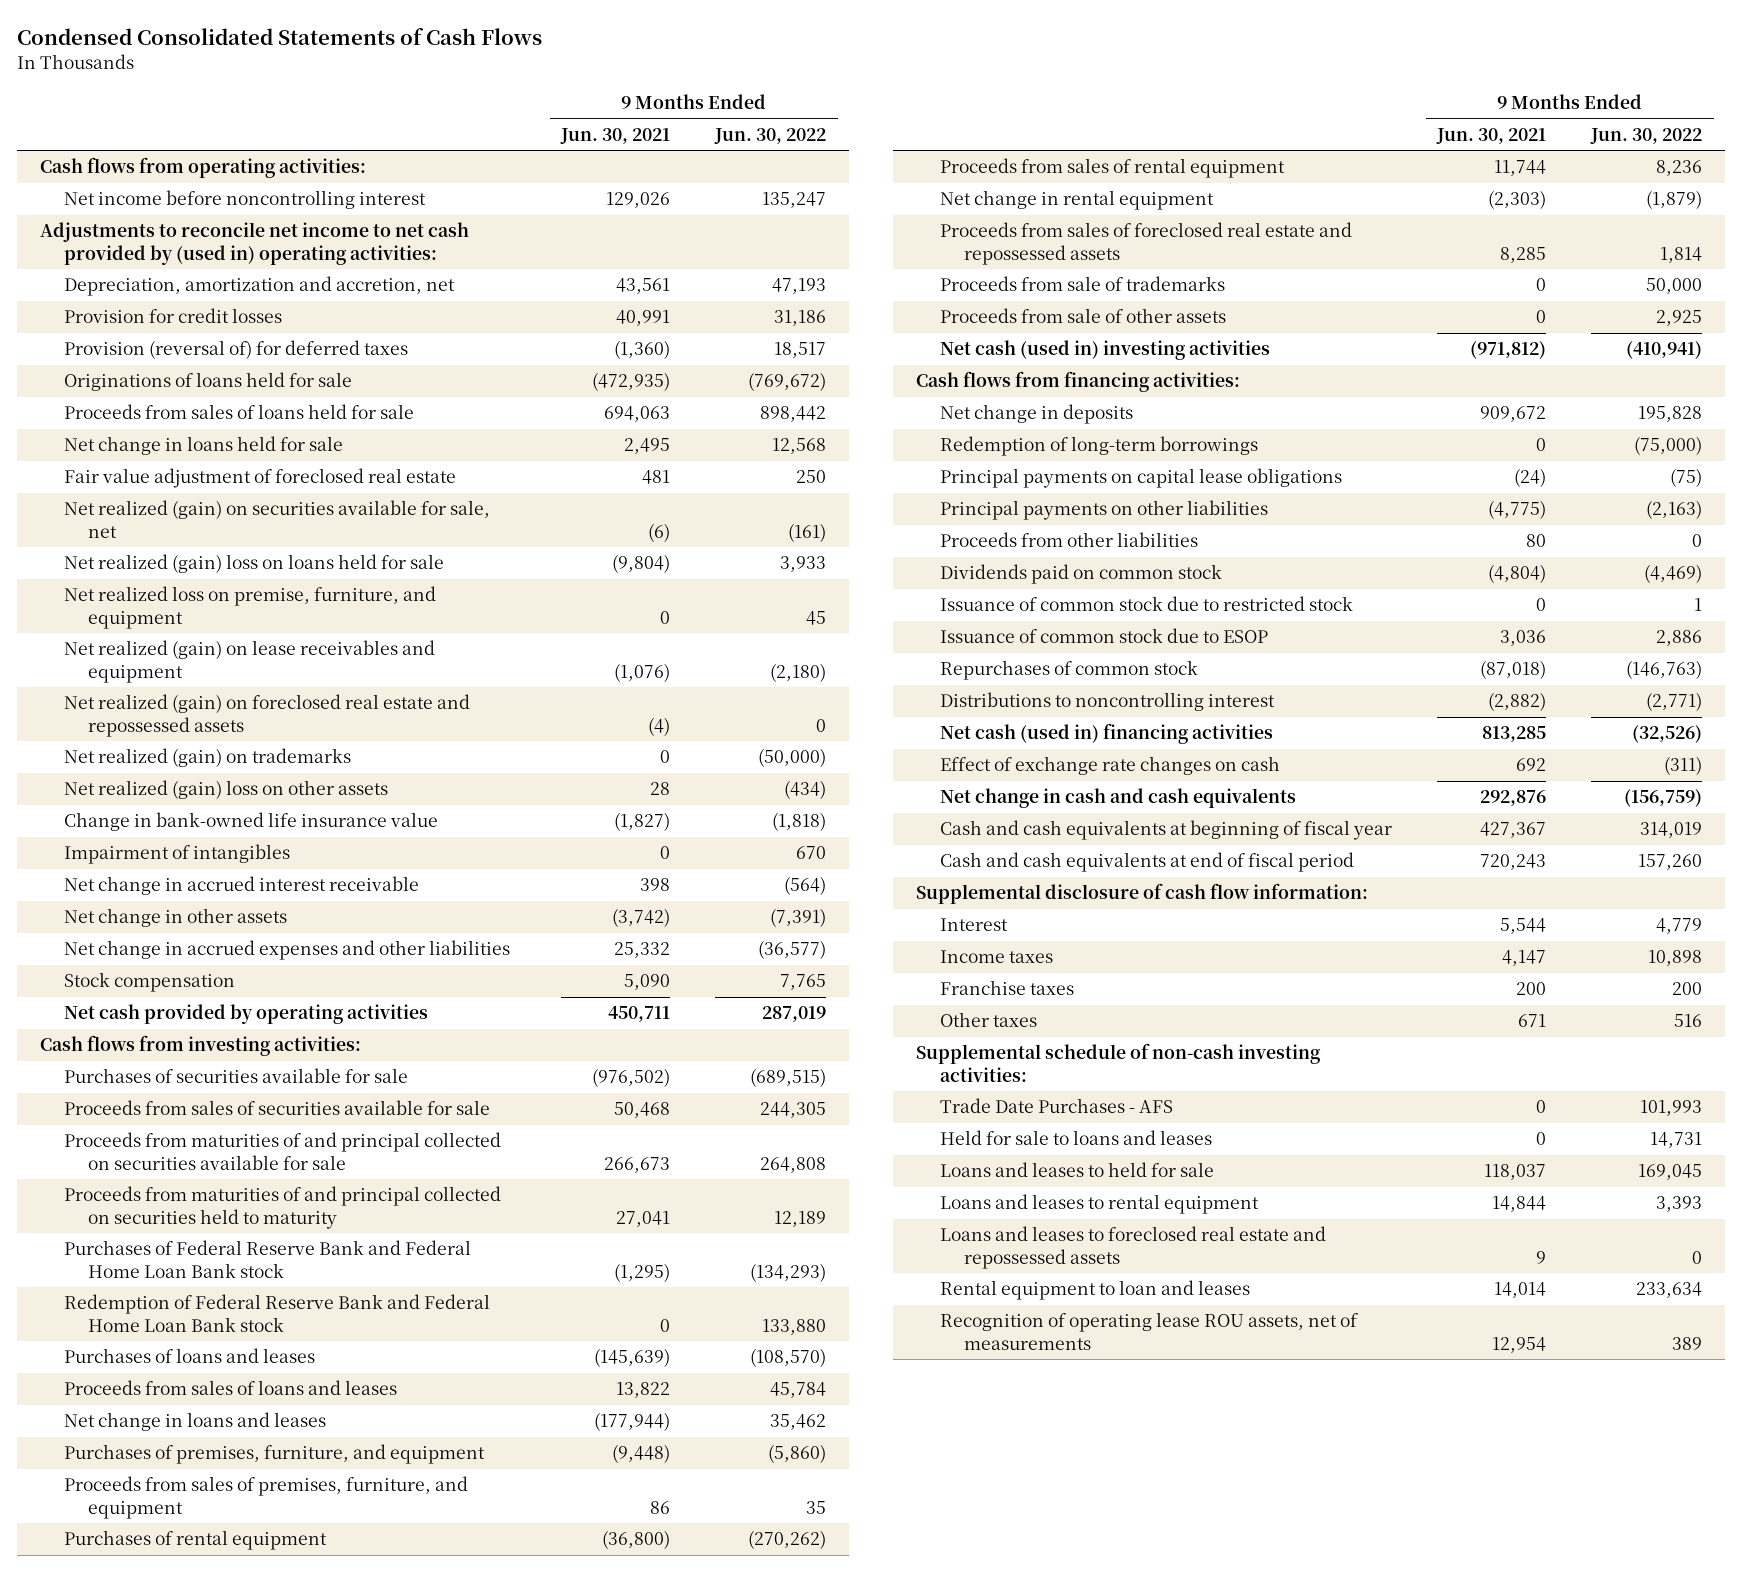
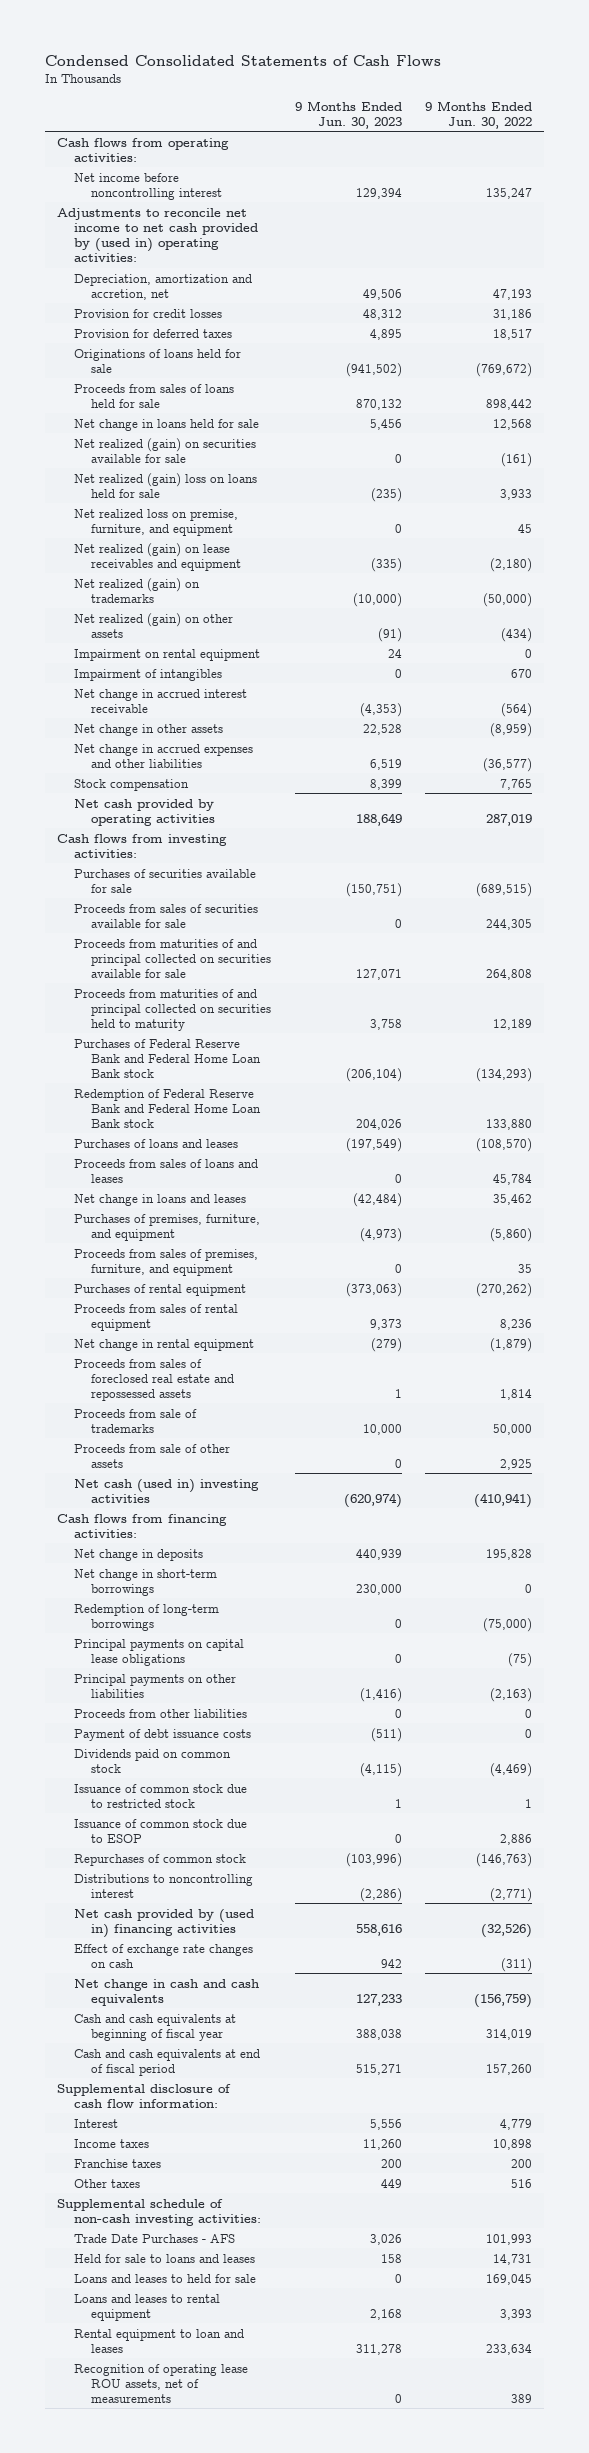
- | 9 Months Ended Jun. 30, 2021 | 9 Months Ended Jun. 30, 2022
+ | 9 Months Ended Jun. 30, 2023 | 9 Months Ended Jun. 30, 2022
- Provision (reversal of) for deferred taxes | (1,360) | 18,517
+ Provision for deferred taxes | 4,895 | 18,517
- Fair value adjustment of foreclosed real estate | 481 | 250
- Net realized (gain) on securities available for sale, net | (6) | (161)
+ Net realized (gain) on securities available for sale | 0 | (161)
- Net realized (gain) on foreclosed real estate and repossessed assets | (4) | 0
- Net realized (gain) loss on other assets | 28 | (434)
- Change in bank-owned life insurance value | (1,827) | (1,818)
+ Net realized (gain) on other assets | (91) | (434)
+ Impairment on rental equipment | 24 | 0
- Net change in other assets | (3,742) | (7,391)
+ Net change in other assets | 22,528 | (8,959)
+ Net change in short-term borrowings | 230,000 | 0
+ Payment of debt issuance costs | (511) | 0
- Net cash (used in) financing activities | 813,285 | (32,526)
+ Net cash provided by (used in) financing activities | 558,616 | (32,526)
- Loans and leases to foreclosed real estate and repossessed assets | 9 | 0

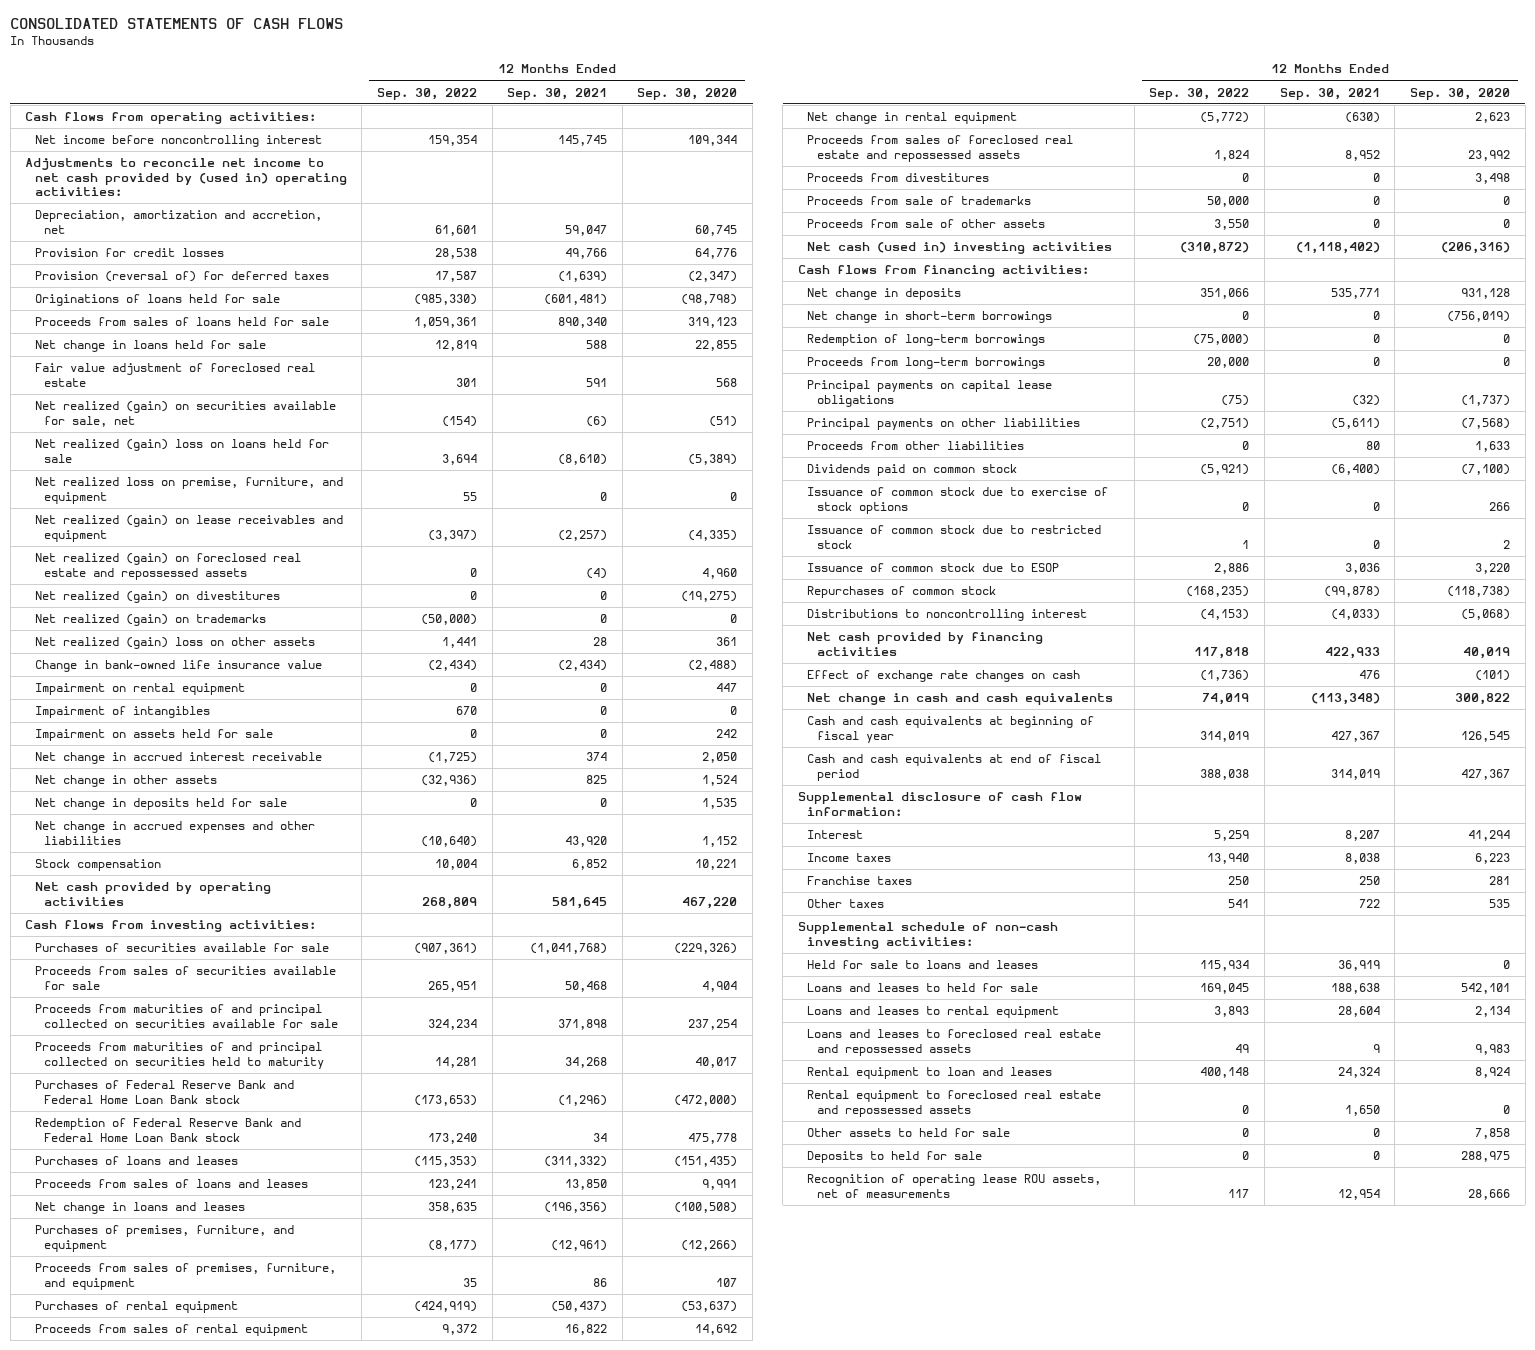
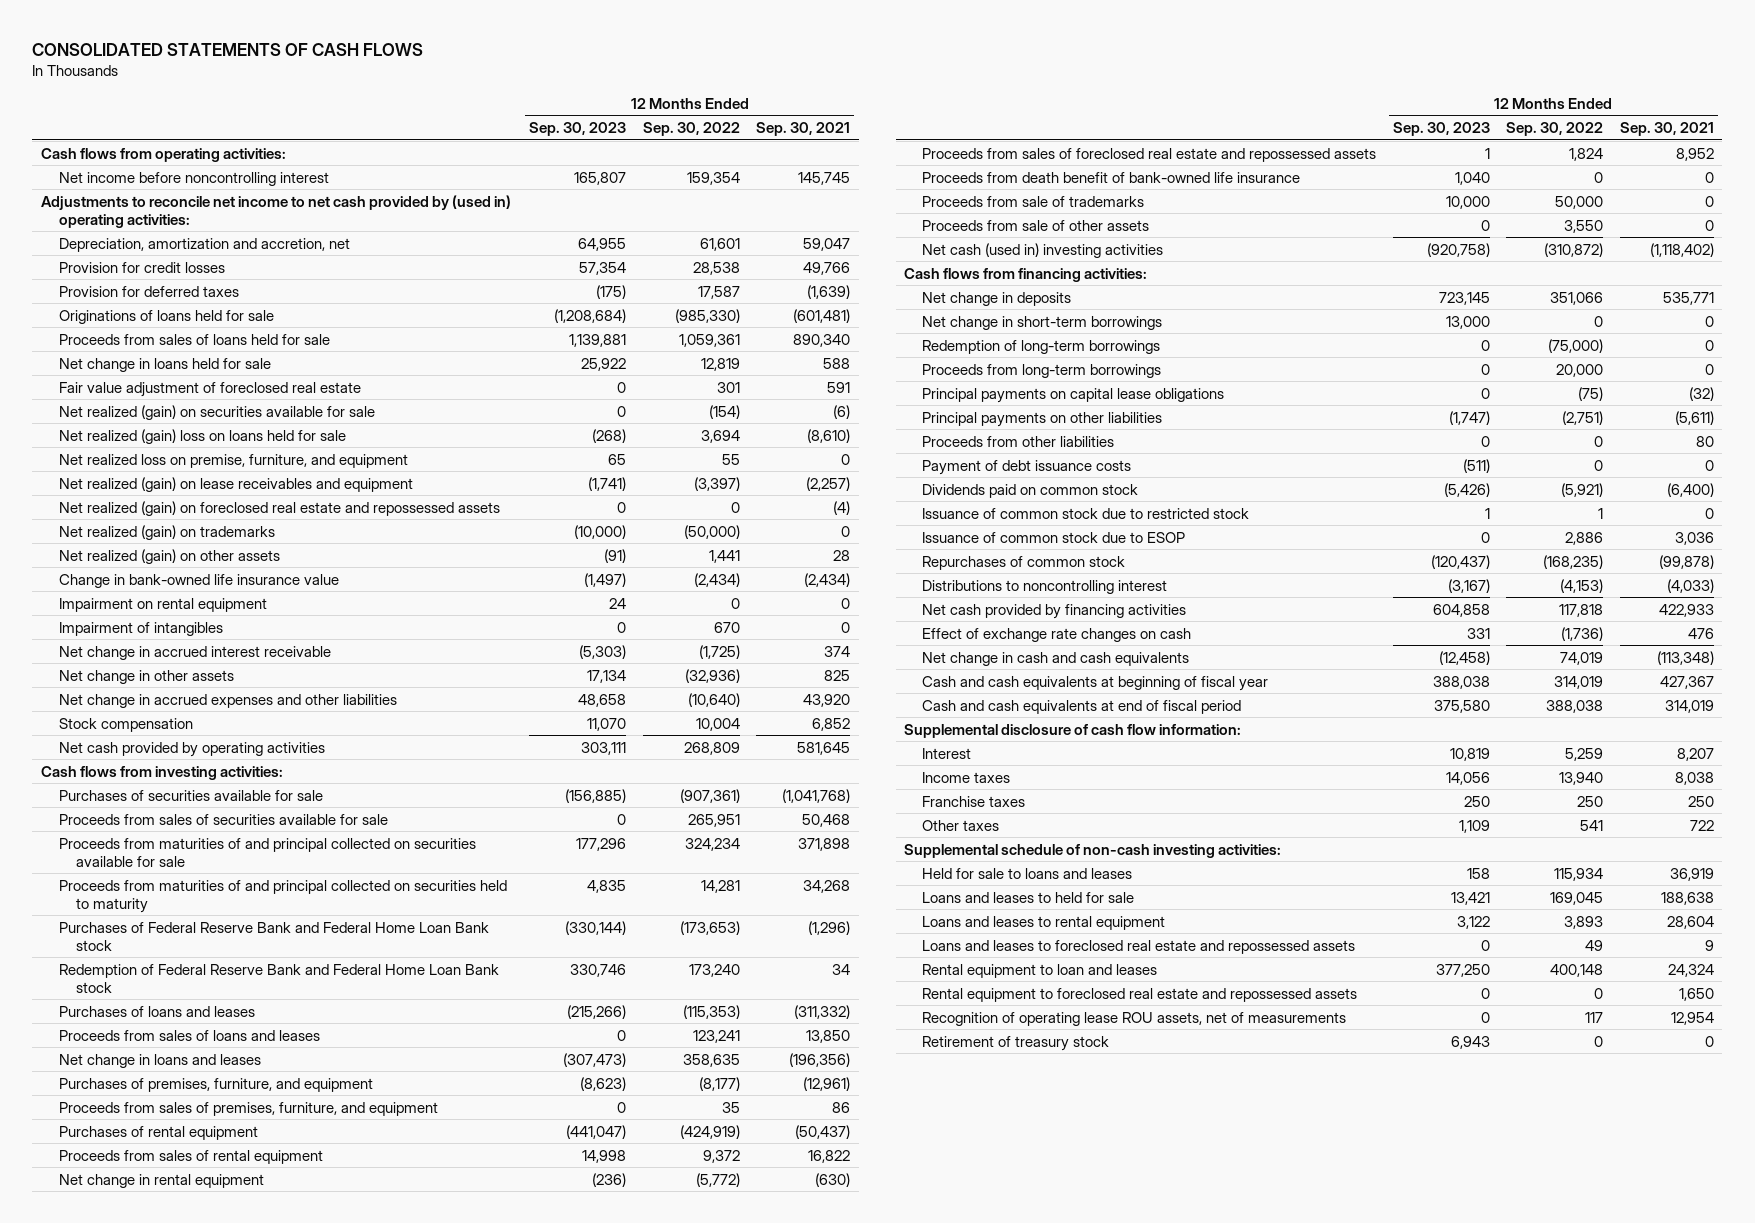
- | 12 Months Ended Sep. 30, 2022 | 12 Months Ended Sep. 30, 2021 | 12 Months Ended Sep. 30, 2020
+ | 12 Months Ended Sep. 30, 2023 | 12 Months Ended Sep. 30, 2022 | 12 Months Ended Sep. 30, 2021
- Provision (reversal of) for deferred taxes | 17,587 | (1,639) | (2,347)
+ Provision for deferred taxes | (175) | 17,587 | (1,639)
- Net realized (gain) on securities available for sale, net | (154) | (6) | (51)
+ Net realized (gain) on securities available for sale | 0 | (154) | (6)
- Net realized (gain) on divestitures | 0 | 0 | (19,275)
- Net realized (gain) loss on other assets | 1,441 | 28 | 361
+ Net realized (gain) on other assets | (91) | 1,441 | 28
- Impairment on assets held for sale | 0 | 0 | 242
- Net change in deposits held for sale | 0 | 0 | 1,535
- Proceeds from divestitures | 0 | 0 | 3,498
+ Proceeds from death benefit of bank-owned life insurance | 1,040 | 0 | 0
+ Payment of debt issuance costs | (511) | 0 | 0
- Issuance of common stock due to exercise of stock options | 0 | 0 | 266
- Other assets to held for sale | 0 | 0 | 7,858
- Deposits to held for sale | 0 | 0 | 288,975
+ Retirement of treasury stock | 6,943 | 0 | 0

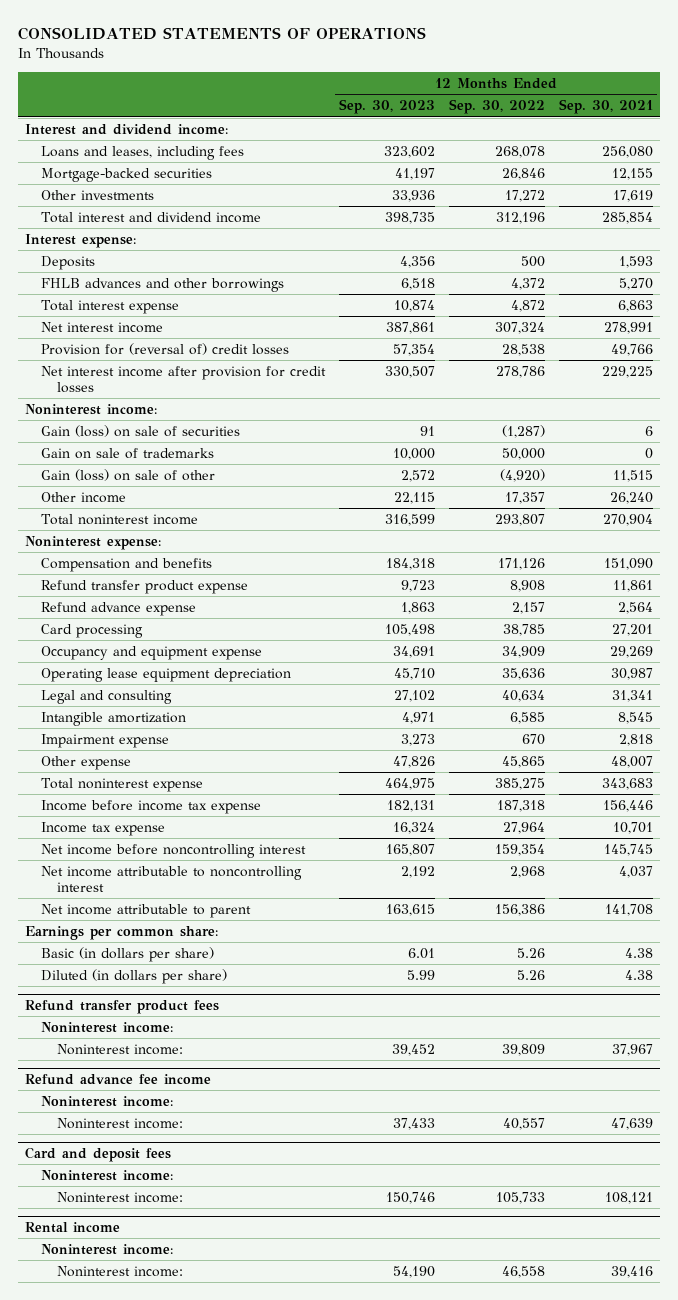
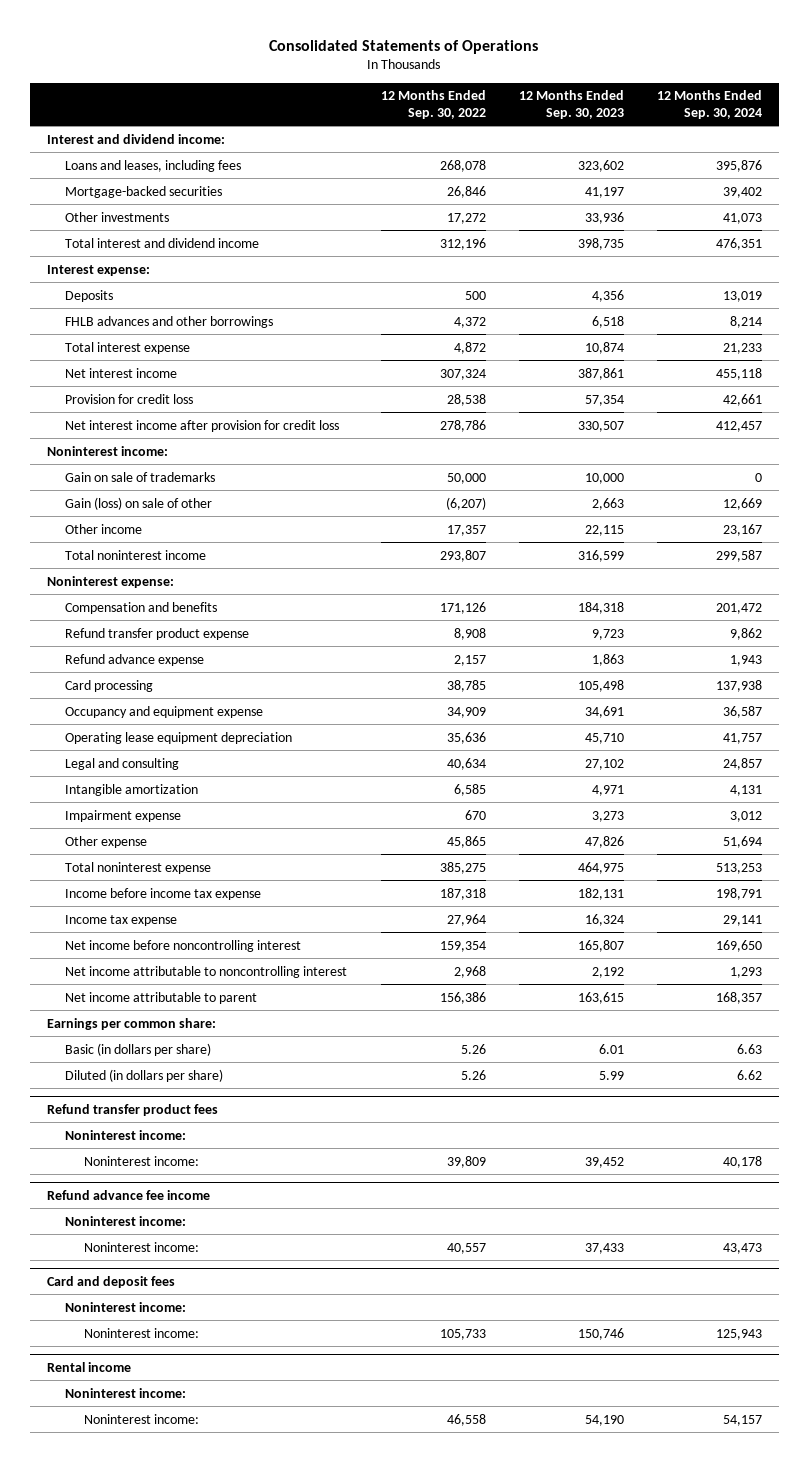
- CONSOLIDATED STATEMENTS OF OPERATIONS
+ Consolidated Statements of Operations
- | 12 Months Ended Sep. 30, 2023 | 12 Months Ended Sep. 30, 2022 | 12 Months Ended Sep. 30, 2021
+ | 12 Months Ended Sep. 30, 2022 | 12 Months Ended Sep. 30, 2023 | 12 Months Ended Sep. 30, 2024
- Provision for (reversal of) credit losses | 57,354 | 28,538 | 49,766
- Net interest income after provision for credit losses | 330,507 | 278,786 | 229,225
+ Provision for credit loss | 28,538 | 57,354 | 42,661
+ Net interest income after provision for credit loss | 278,786 | 330,507 | 412,457
- Gain (loss) on sale of securities | 91 | (1,287) | 6
- Gain (loss) on sale of other | 2,572 | (4,920) | 11,515
+ Gain (loss) on sale of other | (6,207) | 2,663 | 12,669

